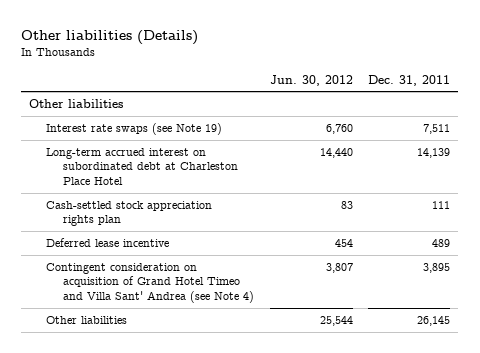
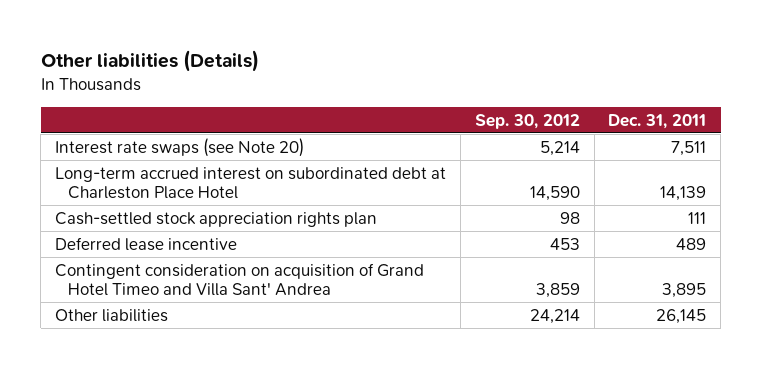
- | Jun. 30, 2012 | Dec. 31, 2011
+ | Sep. 30, 2012 | Dec. 31, 2011
- Other liabilities
- Interest rate swaps (see Note 19) | 6,760 | 7,511
+ Interest rate swaps (see Note 20) | 5,214 | 7,511
- Contingent consideration on acquisition of Grand Hotel Timeo and Villa Sant' Andrea (see Note 4) | 3,807 | 3,895
+ Contingent consideration on acquisition of Grand Hotel Timeo and Villa Sant' Andrea | 3,859 | 3,895

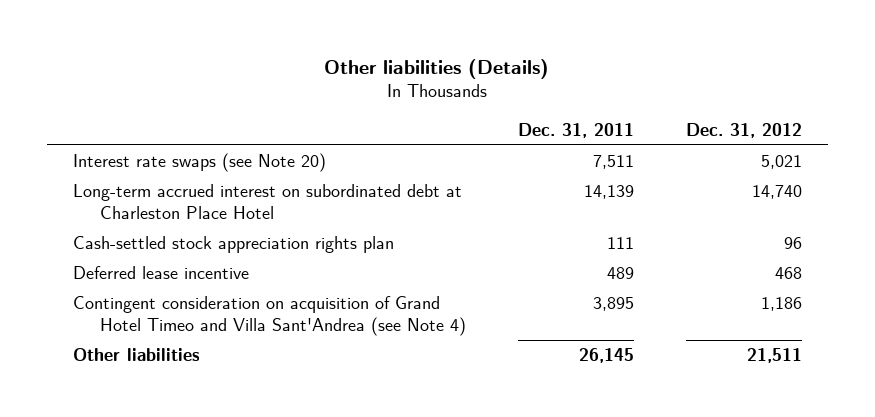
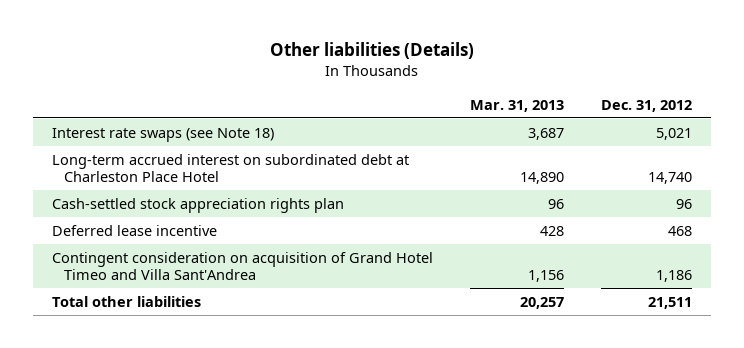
- | Dec. 31, 2011 | Dec. 31, 2012
+ | Mar. 31, 2013 | Dec. 31, 2012
- Interest rate swaps (see Note 20) | 7,511 | 5,021
+ Interest rate swaps (see Note 18) | 3,687 | 5,021
- Contingent consideration on acquisition of Grand Hotel Timeo and Villa Sant'Andrea (see Note 4) | 3,895 | 1,186
- Other liabilities | 26,145 | 21,511
+ Contingent consideration on acquisition of Grand Hotel Timeo and Villa Sant'Andrea | 1,156 | 1,186
+ Total other liabilities | 20,257 | 21,511

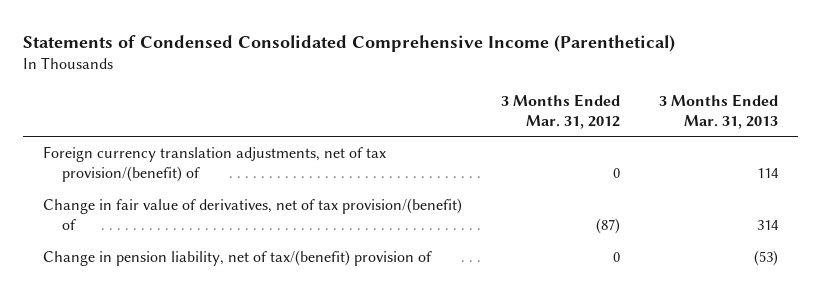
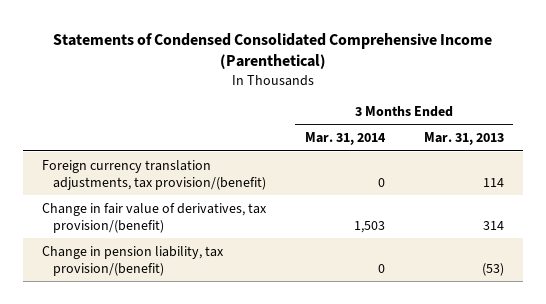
- | 3 Months Ended Mar. 31, 2012 | 3 Months Ended Mar. 31, 2013
+ | 3 Months Ended Mar. 31, 2014 | 3 Months Ended Mar. 31, 2013
- Foreign currency translation adjustments, net of tax provision/(benefit) of | 0 | 114
- Change in fair value of derivatives, net of tax provision/(benefit) of | (87) | 314
- Change in pension liability, net of tax/(benefit) provision of | 0 | (53)
+ Foreign currency translation adjustments, tax provision/(benefit) | 0 | 114
+ Change in fair value of derivatives, tax provision/(benefit) | 1,503 | 314
+ Change in pension liability, tax provision/(benefit) | 0 | (53)

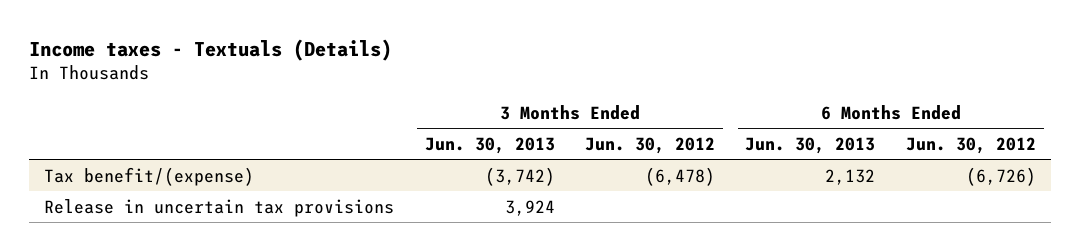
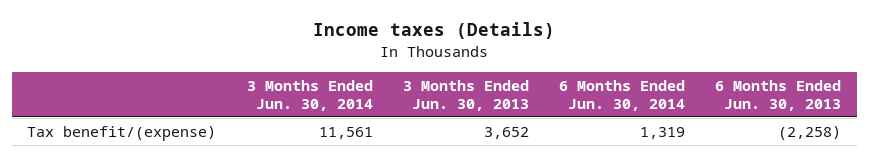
- Income taxes - Textuals (Details)
+ Income taxes (Details)
- | 3 Months Ended Jun. 30, 2013 | 3 Months Ended Jun. 30, 2012 | 6 Months Ended Jun. 30, 2013 | 6 Months Ended Jun. 30, 2012
+ | 3 Months Ended Jun. 30, 2014 | 3 Months Ended Jun. 30, 2013 | 6 Months Ended Jun. 30, 2014 | 6 Months Ended Jun. 30, 2013
- Tax benefit/(expense) | (3,742) | (6,478) | 2,132 | (6,726)
- Release in uncertain tax provisions | 3,924 | | |
+ Tax benefit/(expense) | 11,561 | 3,652 | 1,319 | (2,258)

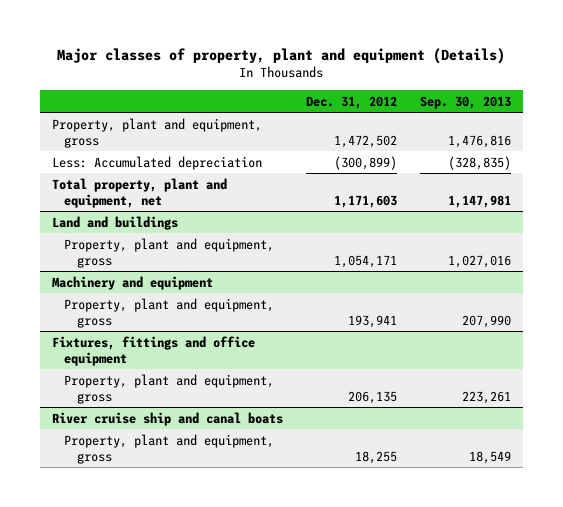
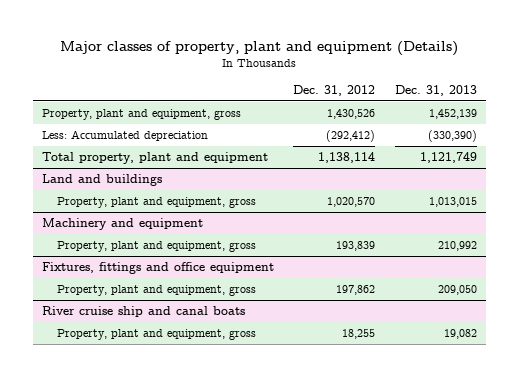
- | Dec. 31, 2012 | Sep. 30, 2013
+ | Dec. 31, 2012 | Dec. 31, 2013
- Property, plant and equipment, gross | 1,472,502 | 1,476,816
- Less: Accumulated depreciation | (300,899) | (328,835)
- Total property, plant and equipment, net | 1,171,603 | 1,147,981
+ Property, plant and equipment, gross | 1,430,526 | 1,452,139
+ Less: Accumulated depreciation | (292,412) | (330,390)
+ Total property, plant and equipment | 1,138,114 | 1,121,749
@ Land and buildings
- Property, plant and equipment, gross | 1,054,171 | 1,027,016
+ Property, plant and equipment, gross | 1,020,570 | 1,013,015
@ Machinery and equipment
- Property, plant and equipment, gross | 193,941 | 207,990
+ Property, plant and equipment, gross | 193,839 | 210,992
@ Fixtures, fittings and office equipment
- Property, plant and equipment, gross | 206,135 | 223,261
+ Property, plant and equipment, gross | 197,862 | 209,050

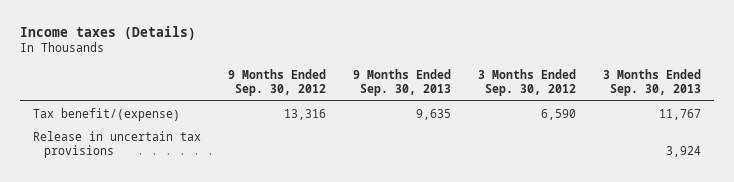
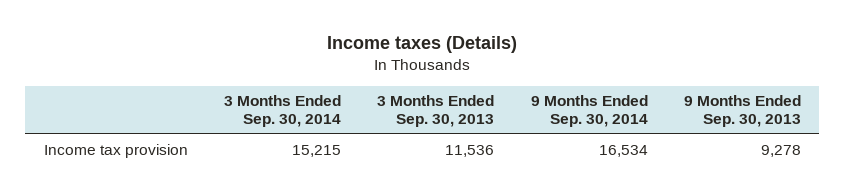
- | 9 Months Ended Sep. 30, 2012 | 9 Months Ended Sep. 30, 2013 | 3 Months Ended Sep. 30, 2012 | 3 Months Ended Sep. 30, 2013
+ | 3 Months Ended Sep. 30, 2014 | 3 Months Ended Sep. 30, 2013 | 9 Months Ended Sep. 30, 2014 | 9 Months Ended Sep. 30, 2013
- Tax benefit/(expense) | 13,316 | 9,635 | 6,590 | 11,767
- Release in uncertain tax provisions | | | | 3,924
+ Income tax provision | 15,215 | 11,536 | 16,534 | 9,278

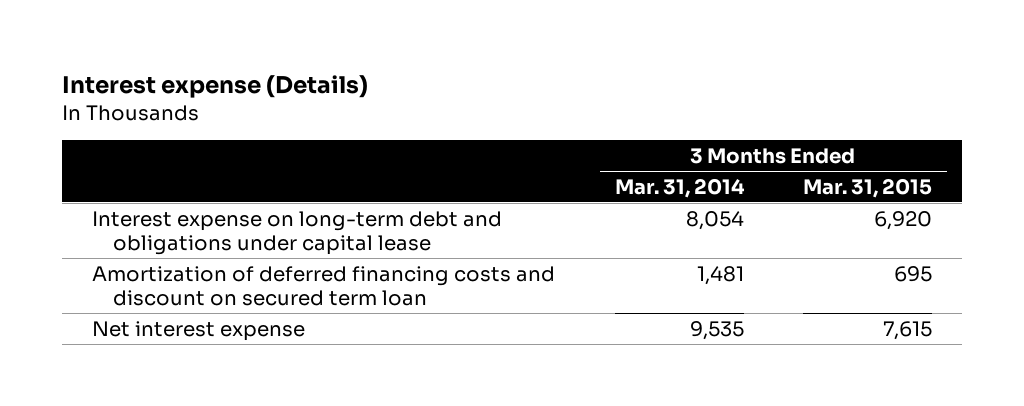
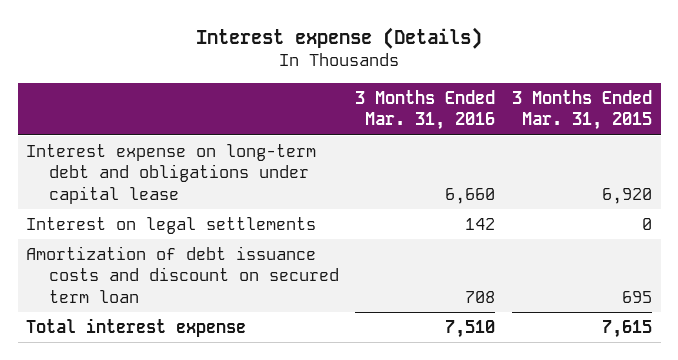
- | 3 Months Ended Mar. 31, 2014 | 3 Months Ended Mar. 31, 2015
+ | 3 Months Ended Mar. 31, 2016 | 3 Months Ended Mar. 31, 2015
- Amortization of deferred financing costs and discount on secured term loan | 1,481 | 695
- Net interest expense | 9,535 | 7,615
+ Interest on legal settlements | 142 | 0
+ Amortization of debt issuance costs and discount on secured term loan | 708 | 695
+ Total interest expense | 7,510 | 7,615

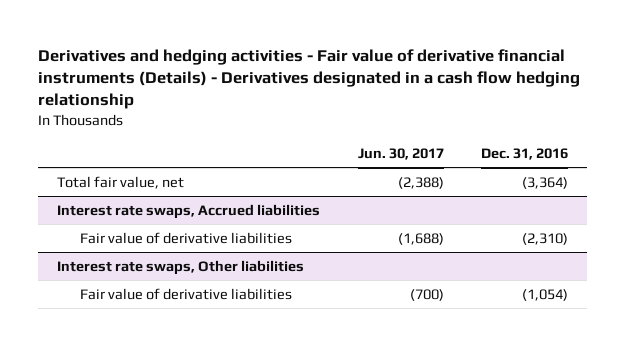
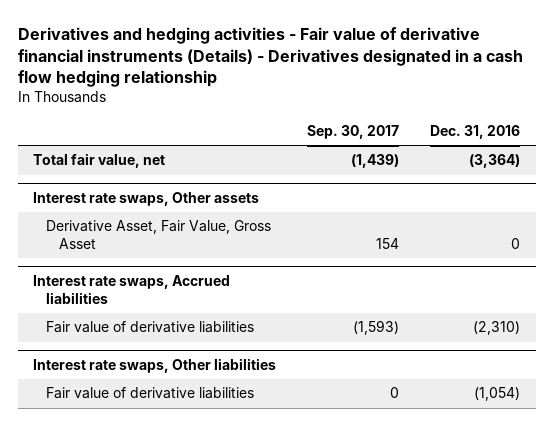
- | Jun. 30, 2017 | Dec. 31, 2016
+ | Sep. 30, 2017 | Dec. 31, 2016
+ Interest rate swaps, Other assets
+ Derivative Asset, Fair Value, Gross Asset | 154 | 0

